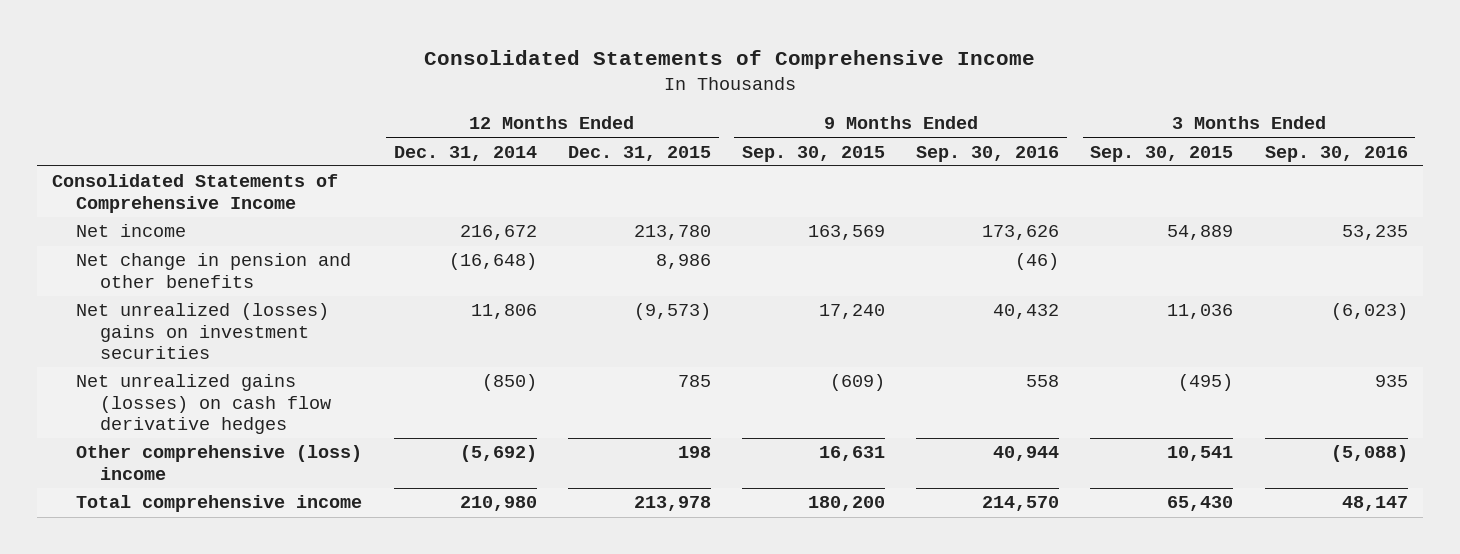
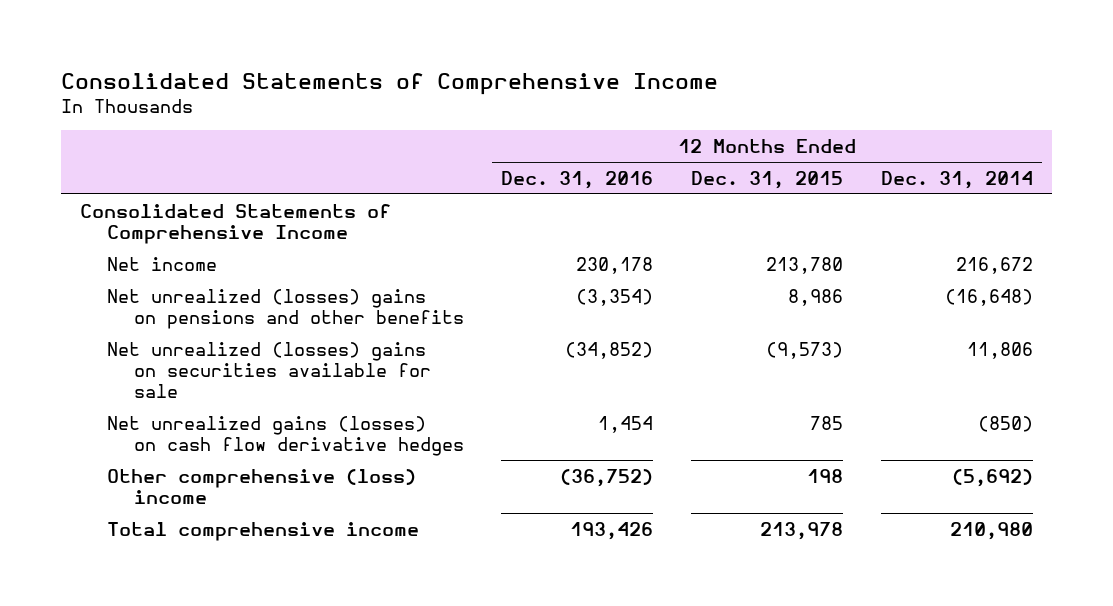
- | 12 Months Ended Dec. 31, 2014 | 12 Months Ended Dec. 31, 2015 | 9 Months Ended Sep. 30, 2015 | 9 Months Ended Sep. 30, 2016 | 3 Months Ended Sep. 30, 2015 | 3 Months Ended Sep. 30, 2016
+ | 12 Months Ended Dec. 31, 2016 | 12 Months Ended Dec. 31, 2015 | 12 Months Ended Dec. 31, 2014
- Net change in pension and other benefits | (16,648) | 8,986 | | (46) | |
- Net unrealized (losses) gains on investment securities | 11,806 | (9,573) | 17,240 | 40,432 | 11,036 | (6,023)
+ Net unrealized (losses) gains on pensions and other benefits | (3,354) | 8,986 | (16,648)
+ Net unrealized (losses) gains on securities available for sale | (34,852) | (9,573) | 11,806

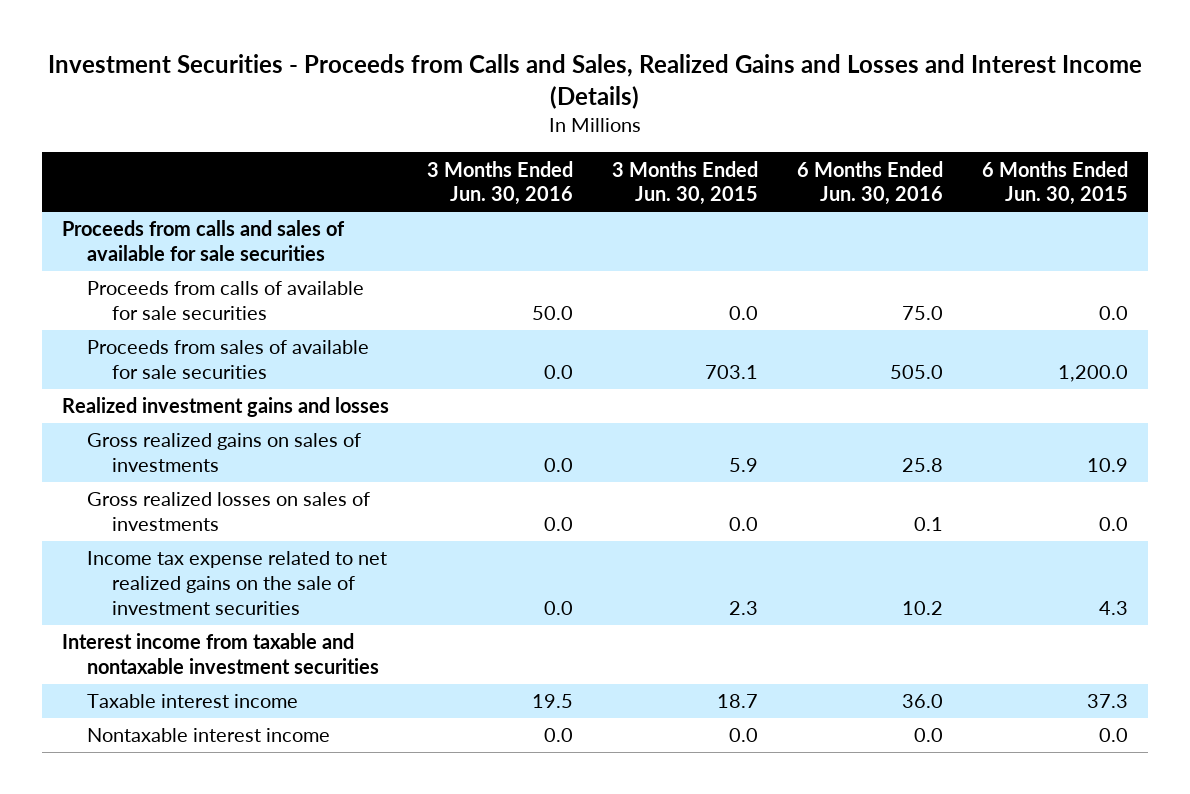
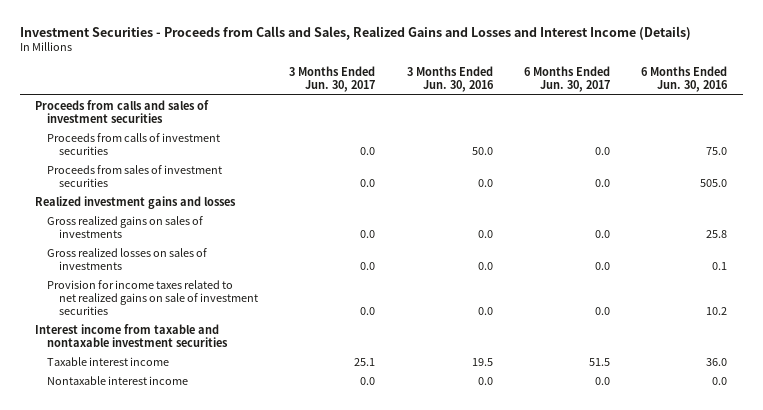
- | 3 Months Ended Jun. 30, 2016 | 3 Months Ended Jun. 30, 2015 | 6 Months Ended Jun. 30, 2016 | 6 Months Ended Jun. 30, 2015
+ | 3 Months Ended Jun. 30, 2017 | 3 Months Ended Jun. 30, 2016 | 6 Months Ended Jun. 30, 2017 | 6 Months Ended Jun. 30, 2016
- Proceeds from calls and sales of available for sale securities
- Proceeds from calls of available for sale securities | 50.0 | 0.0 | 75.0 | 0.0
- Proceeds from sales of available for sale securities | 0.0 | 703.1 | 505.0 | 1,200.0
+ Proceeds from calls and sales of investment securities
+ Proceeds from calls of investment securities | 0.0 | 50.0 | 0.0 | 75.0
+ Proceeds from sales of investment securities | 0.0 | 0.0 | 0.0 | 505.0
- Income tax expense related to net realized gains on the sale of investment securities | 0.0 | 2.3 | 10.2 | 4.3
+ Provision for income taxes related to net realized gains on sale of investment securities | 0.0 | 0.0 | 0.0 | 10.2

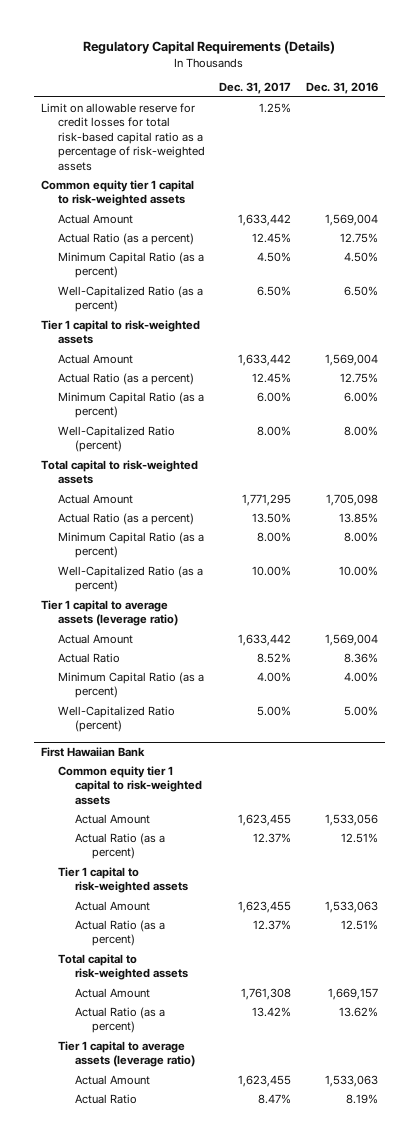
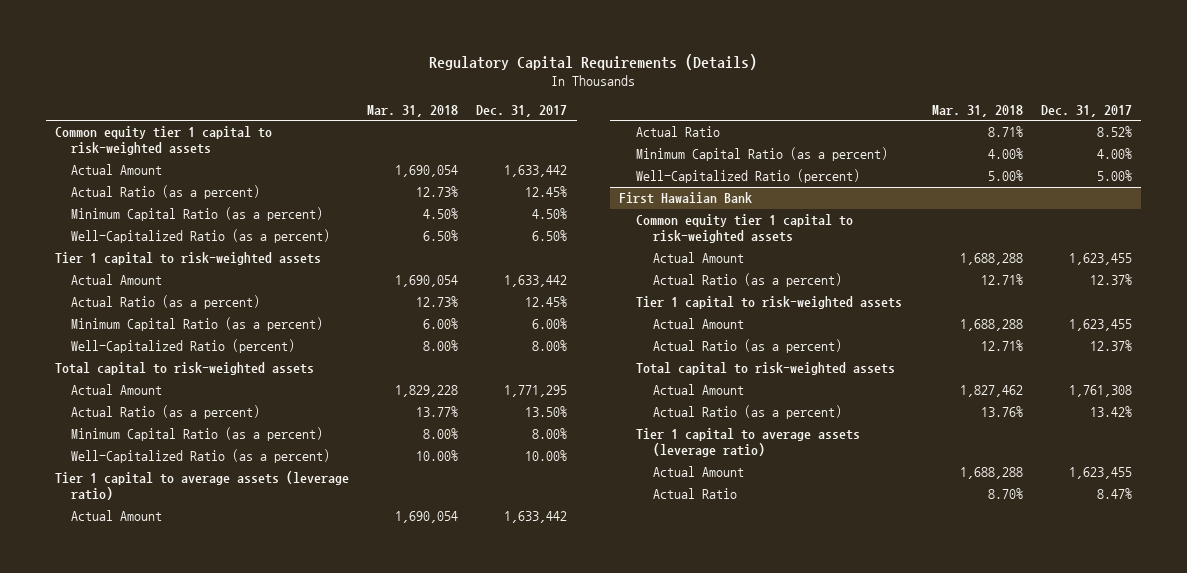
- | Dec. 31, 2017 | Dec. 31, 2016
+ | Mar. 31, 2018 | Dec. 31, 2017
- Limit on allowable reserve for credit losses for total risk-based capital ratio as a percentage of risk-weighted assets | 1.25% |

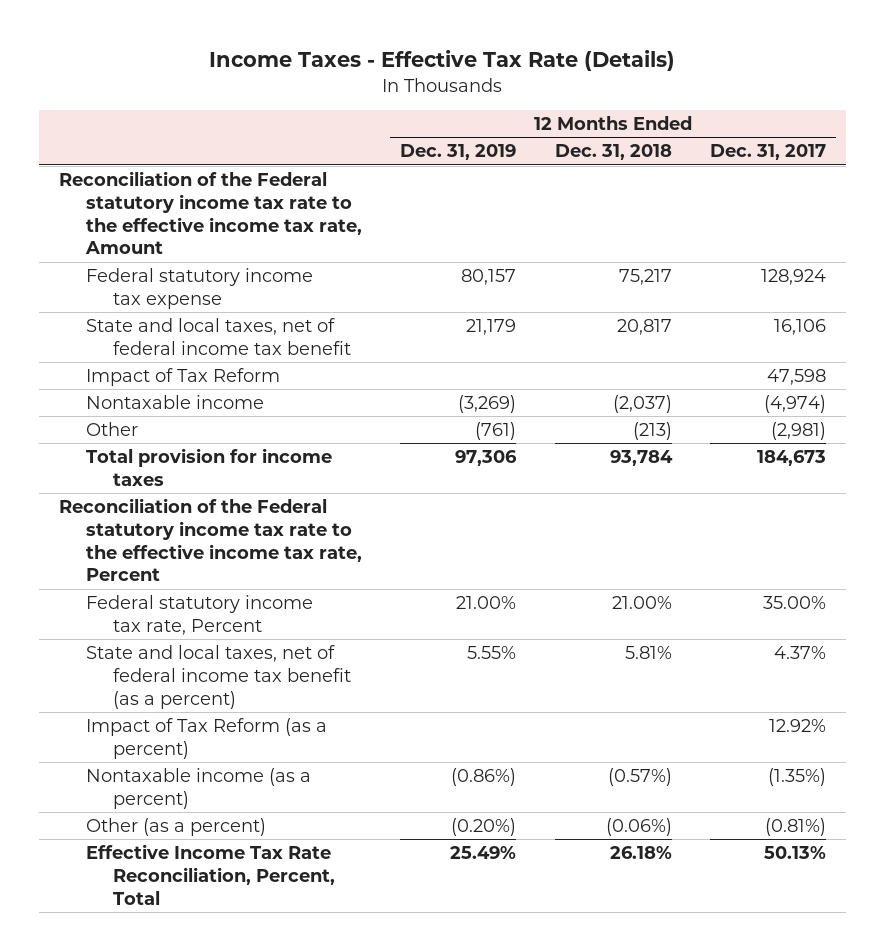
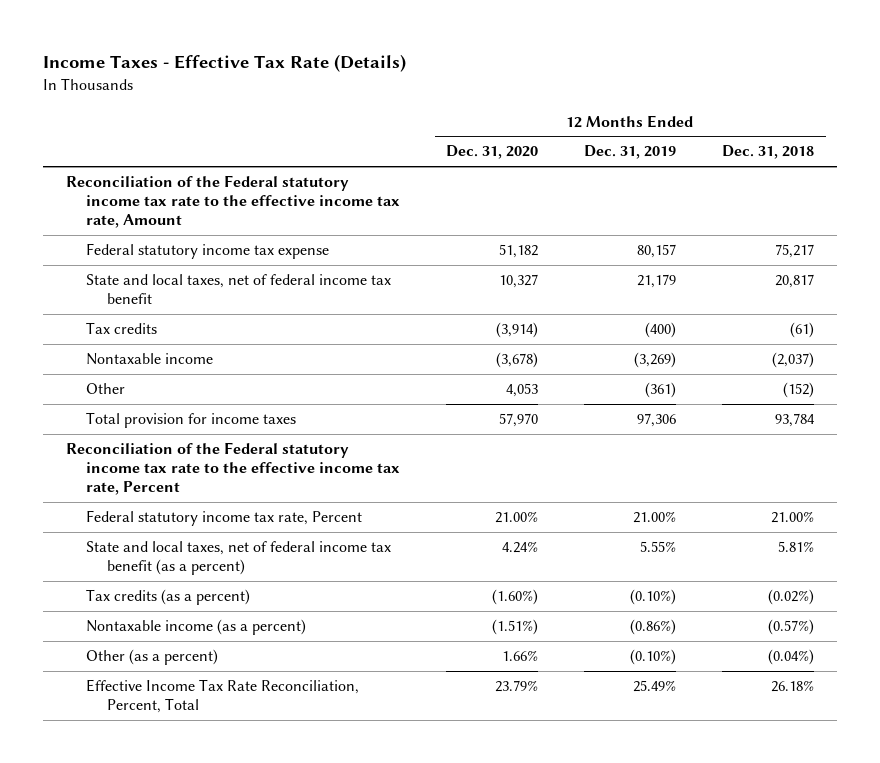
- | 12 Months Ended Dec. 31, 2019 | 12 Months Ended Dec. 31, 2018 | 12 Months Ended Dec. 31, 2017
+ | 12 Months Ended Dec. 31, 2020 | 12 Months Ended Dec. 31, 2019 | 12 Months Ended Dec. 31, 2018
- Impact of Tax Reform | | | 47,598
+ Tax credits | (3,914) | (400) | (61)
- Other | (761) | (213) | (2,981)
+ Other | 4,053 | (361) | (152)
- Impact of Tax Reform (as a percent) | | | 12.92%
+ Tax credits (as a percent) | (1.60%) | (0.10%) | (0.02%)
- Other (as a percent) | (0.20%) | (0.06%) | (0.81%)
+ Other (as a percent) | 1.66% | (0.10%) | (0.04%)

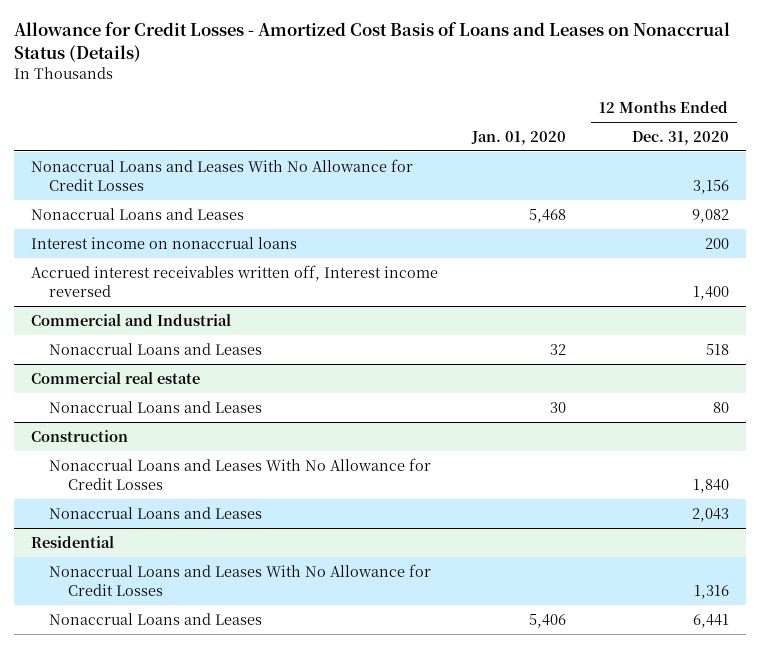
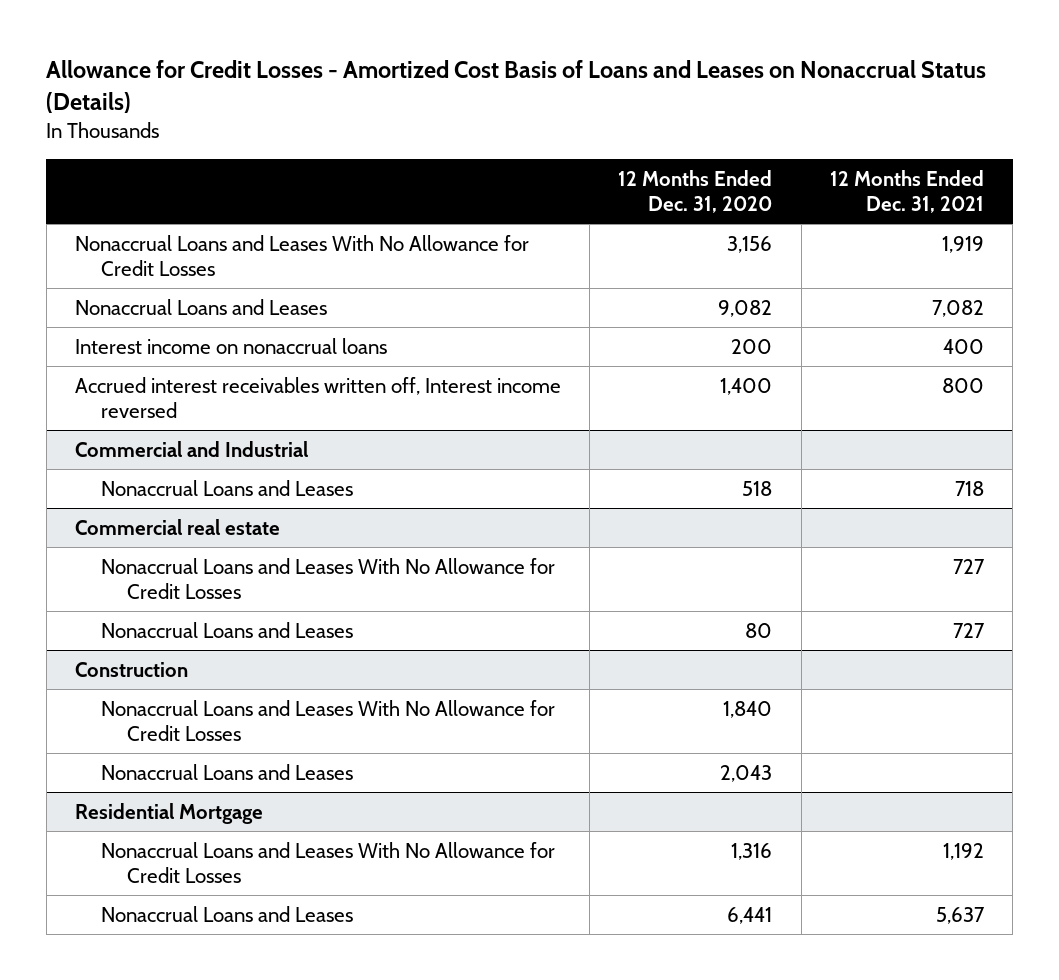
- | Jan. 01, 2020 | 12 Months Ended Dec. 31, 2020
+ | 12 Months Ended Dec. 31, 2020 | 12 Months Ended Dec. 31, 2021
@ Commercial real estate
+ Nonaccrual Loans and Leases With No Allowance for Credit Losses | | 727
- Residential
+ Residential Mortgage

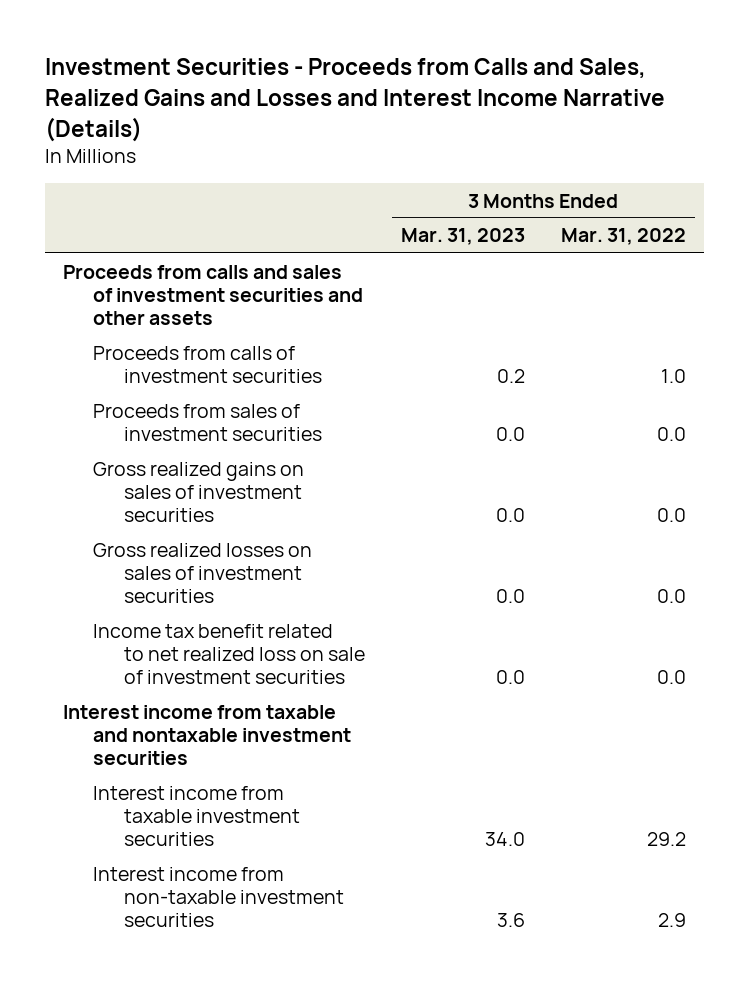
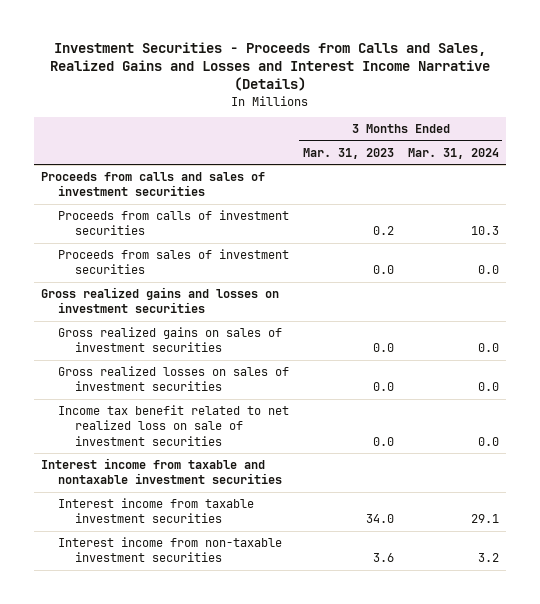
- | 3 Months Ended Mar. 31, 2023 | 3 Months Ended Mar. 31, 2022
+ | 3 Months Ended Mar. 31, 2023 | 3 Months Ended Mar. 31, 2024
- Proceeds from calls and sales of investment securities and other assets
+ Proceeds from calls and sales of investment securities
+ Gross realized gains and losses on investment securities

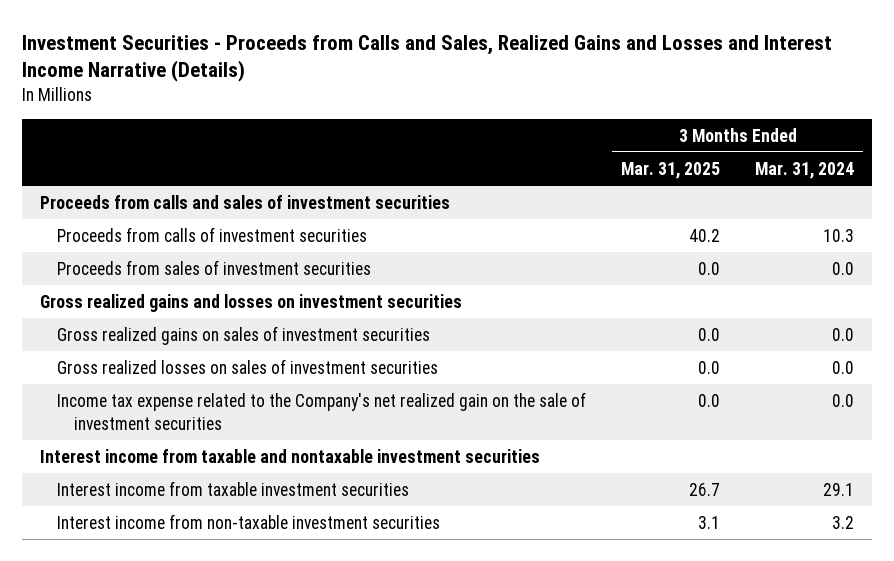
- | 3 Months Ended Mar. 31, 2023 | 3 Months Ended Mar. 31, 2024
+ | 3 Months Ended Mar. 31, 2025 | 3 Months Ended Mar. 31, 2024
- Income tax benefit related to net realized loss on sale of investment securities | 0.0 | 0.0
+ Income tax expense related to the Company's net realized gain on the sale of investment securities | 0.0 | 0.0

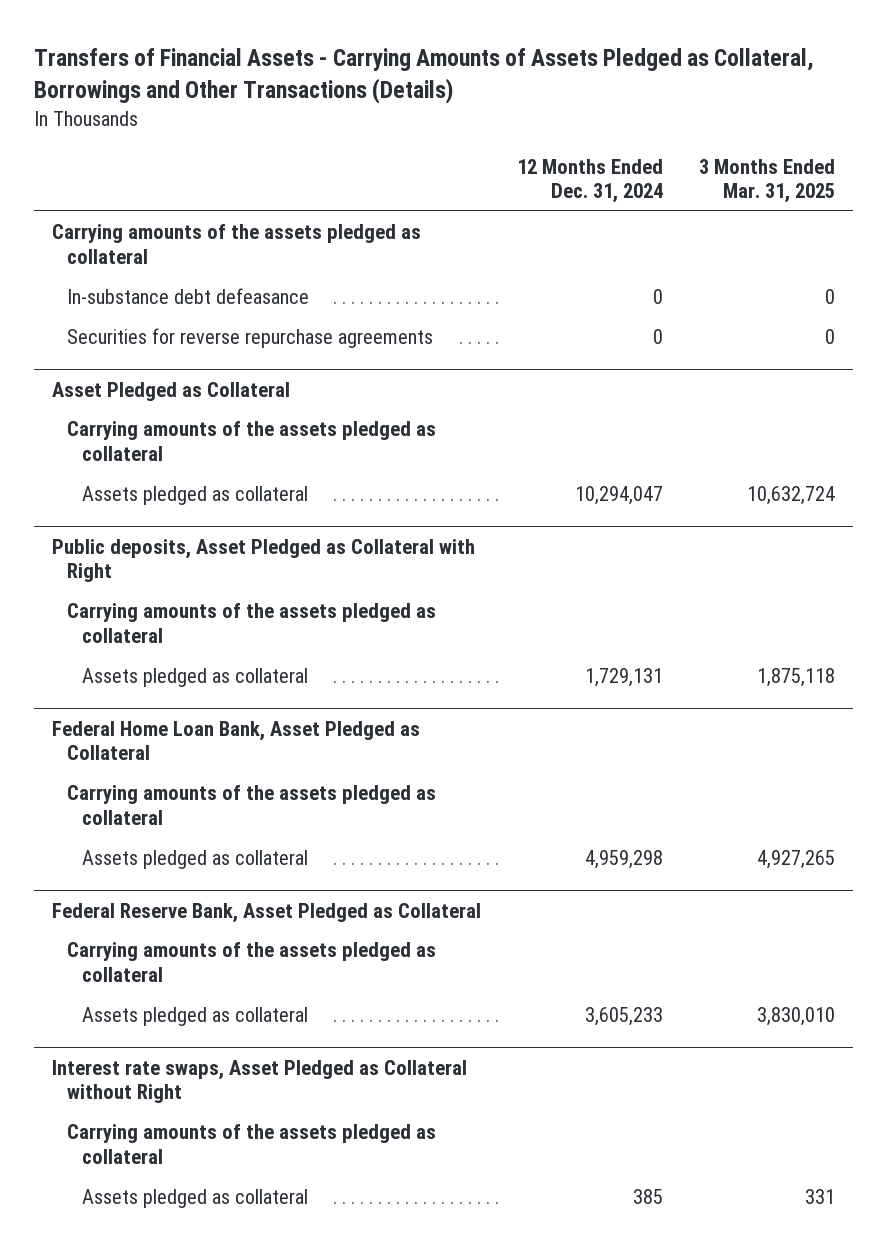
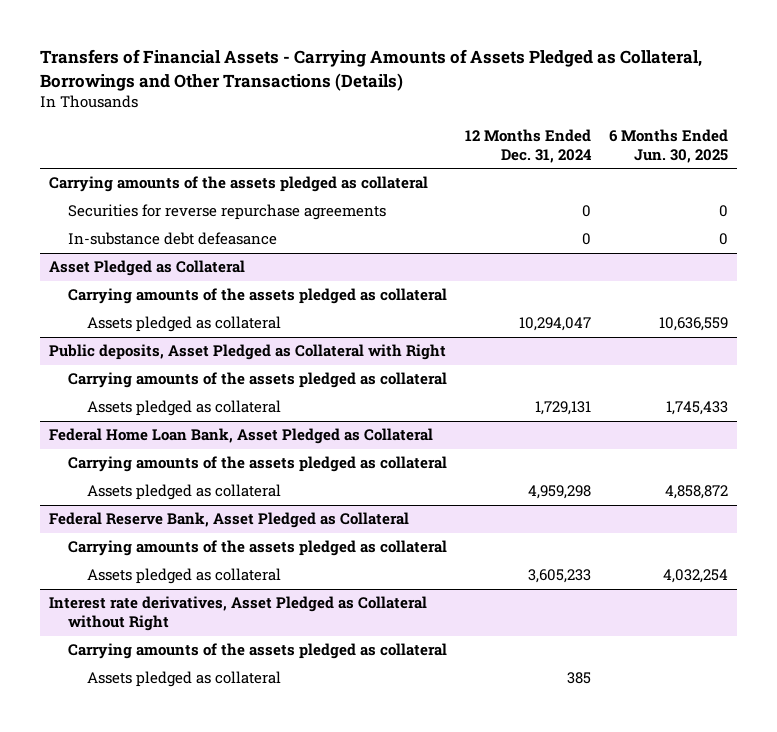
- | 12 Months Ended Dec. 31, 2024 | 3 Months Ended Mar. 31, 2025
+ | 12 Months Ended Dec. 31, 2024 | 6 Months Ended Jun. 30, 2025
moved down: In-substance debt defeasance | 0 | 0
- Interest rate swaps, Asset Pledged as Collateral without Right
+ Interest rate derivatives, Asset Pledged as Collateral without Right

